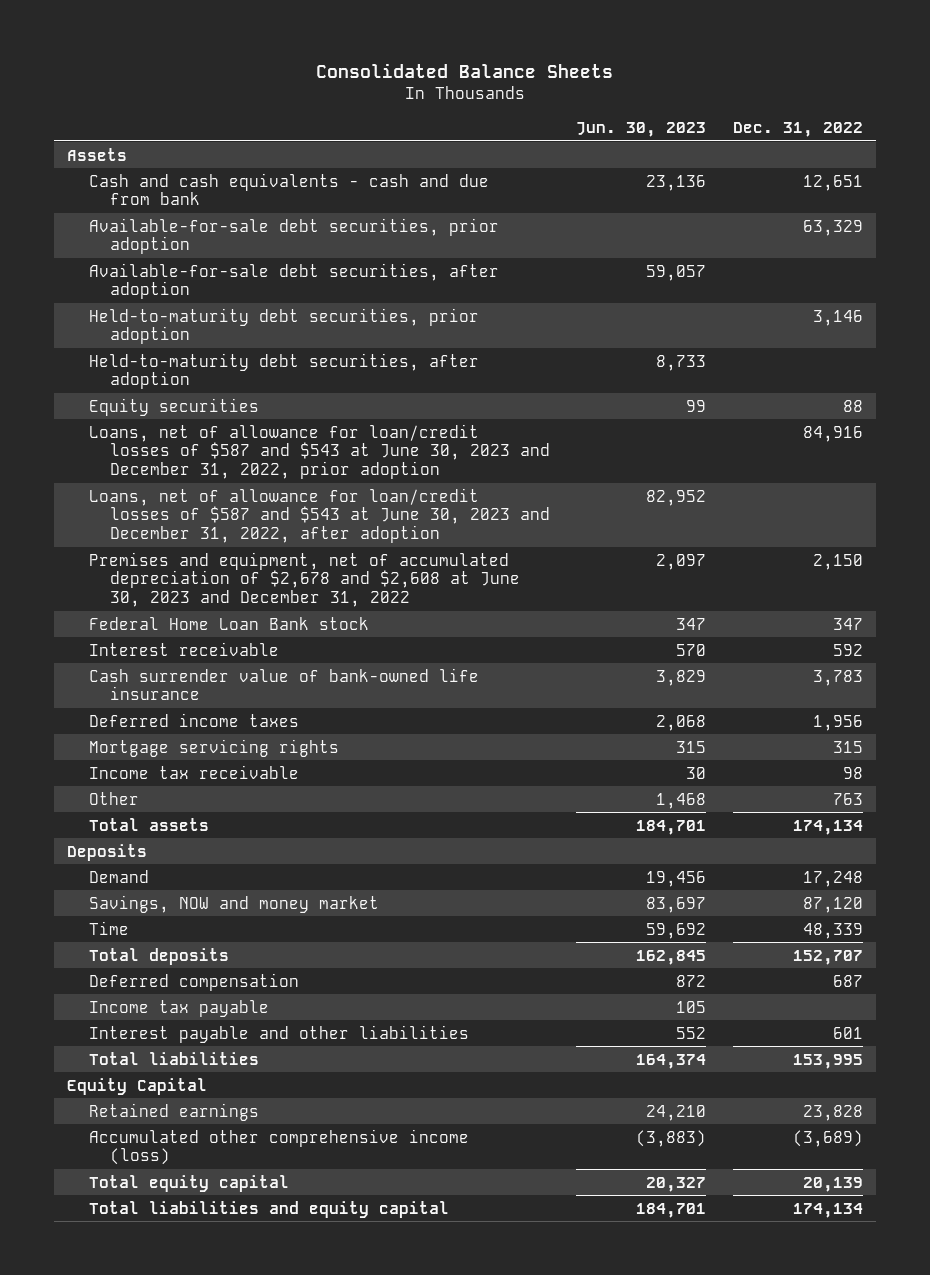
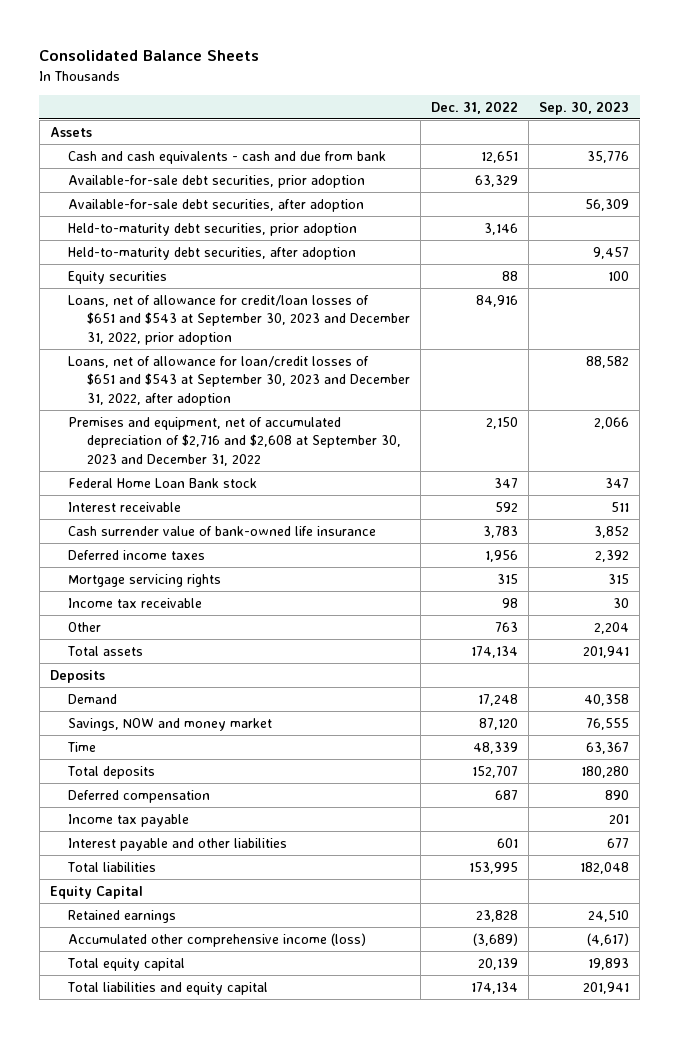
- | Jun. 30, 2023 | Dec. 31, 2022
+ | Dec. 31, 2022 | Sep. 30, 2023
- Loans, net of allowance for loan/credit losses of $587 and $543 at June 30, 2023 and December 31, 2022, prior adoption | | 84,916
- Loans, net of allowance for loan/credit losses of $587 and $543 at June 30, 2023 and December 31, 2022, after adoption | 82,952 |
- Premises and equipment, net of accumulated depreciation of $2,678 and $2,608 at June 30, 2023 and December 31, 2022 | 2,097 | 2,150
+ Loans, net of allowance for credit/loan losses of $651 and $543 at September 30, 2023 and December 31, 2022, prior adoption | 84,916 |
+ Loans, net of allowance for loan/credit losses of $651 and $543 at September 30, 2023 and December 31, 2022, after adoption | | 88,582
+ Premises and equipment, net of accumulated depreciation of $2,716 and $2,608 at September 30, 2023 and December 31, 2022 | 2,150 | 2,066

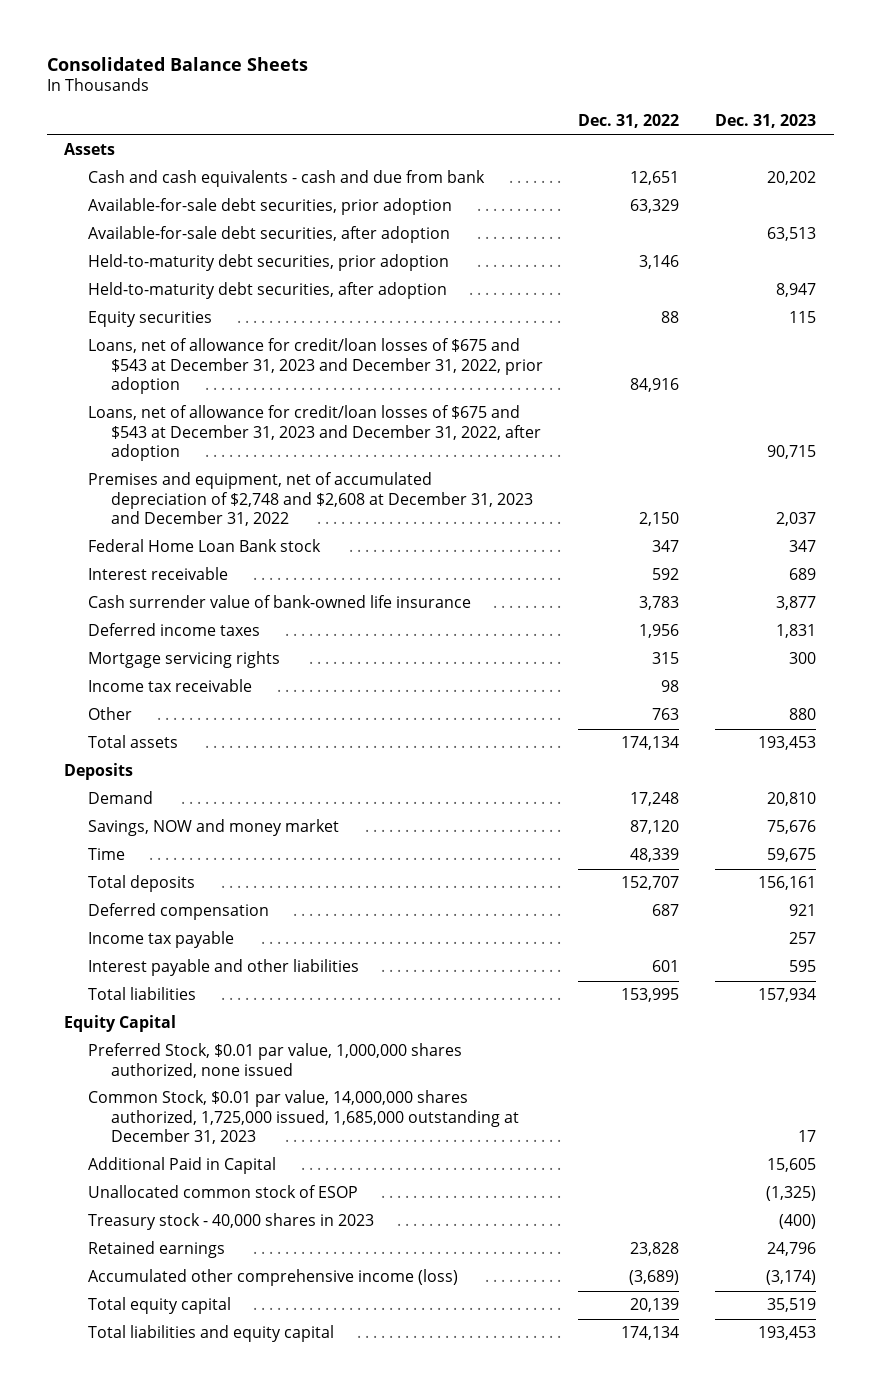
- | Dec. 31, 2022 | Sep. 30, 2023
+ | Dec. 31, 2022 | Dec. 31, 2023
- Loans, net of allowance for credit/loan losses of $651 and $543 at September 30, 2023 and December 31, 2022, prior adoption | 84,916 |
- Loans, net of allowance for loan/credit losses of $651 and $543 at September 30, 2023 and December 31, 2022, after adoption | | 88,582
- Premises and equipment, net of accumulated depreciation of $2,716 and $2,608 at September 30, 2023 and December 31, 2022 | 2,150 | 2,066
+ Loans, net of allowance for credit/loan losses of $675 and $543 at December 31, 2023 and December 31, 2022, prior adoption | 84,916 |
+ Loans, net of allowance for credit/loan losses of $675 and $543 at December 31, 2023 and December 31, 2022, after adoption | | 90,715
+ Premises and equipment, net of accumulated depreciation of $2,748 and $2,608 at December 31, 2023 and December 31, 2022 | 2,150 | 2,037
+ Preferred Stock, $0.01 par value, 1,000,000 shares authorized, none issued
+ Common Stock, $0.01 par value, 14,000,000 shares authorized, 1,725,000 issued, 1,685,000 outstanding at December 31, 2023 | | 17
+ Additional Paid in Capital | | 15,605
+ Unallocated common stock of ESOP | | (1,325)
+ Treasury stock - 40,000 shares in 2023 | | (400)

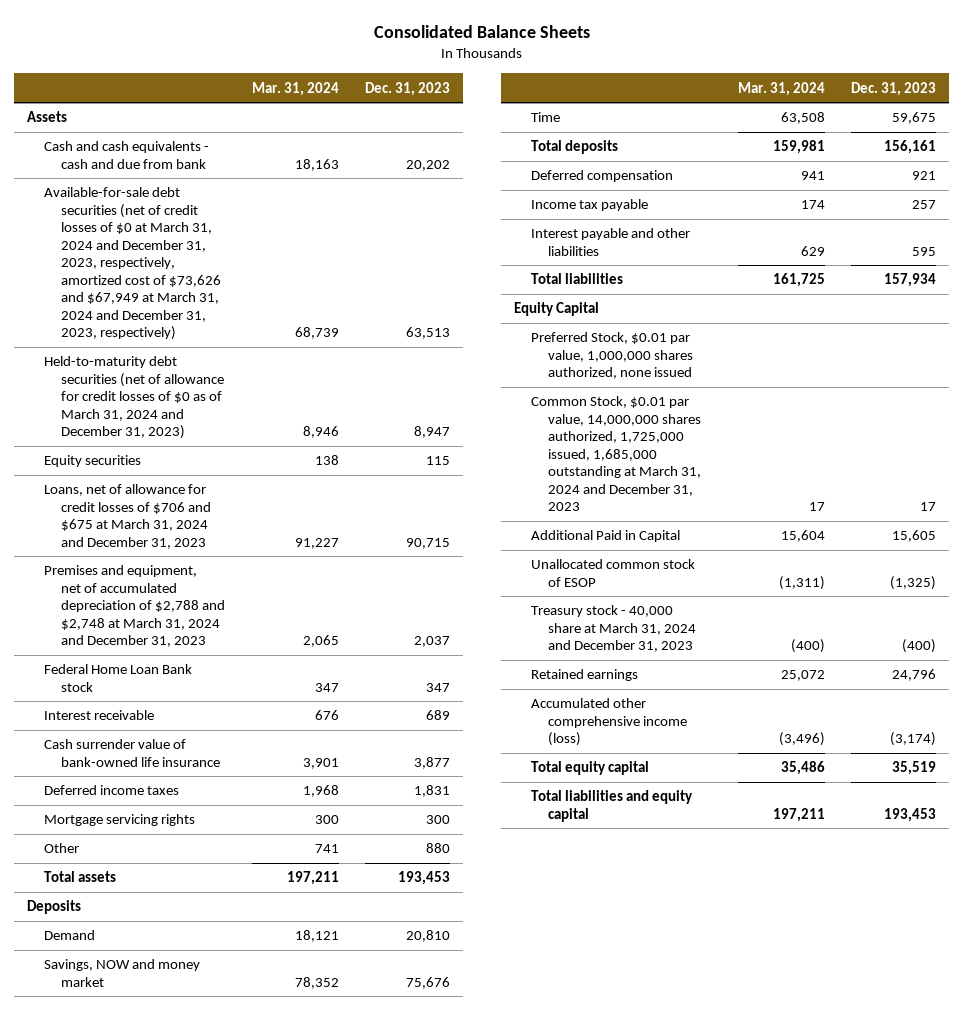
- | Dec. 31, 2022 | Dec. 31, 2023
+ | Mar. 31, 2024 | Dec. 31, 2023
- Available-for-sale debt securities, prior adoption | 63,329 |
- Available-for-sale debt securities, after adoption | | 63,513
- Held-to-maturity debt securities, prior adoption | 3,146 |
- Held-to-maturity debt securities, after adoption | | 8,947
+ Available-for-sale debt securities (net of credit losses of $0 at March 31, 2024 and December 31, 2023, respectively, amortized cost of $73,626 and $67,949 at March 31, 2024 and December 31, 2023, respectively) | 68,739 | 63,513
+ Held-to-maturity debt securities (net of allowance for credit losses of $0 as of March 31, 2024 and December 31, 2023) | 8,946 | 8,947
- Loans, net of allowance for credit/loan losses of $675 and $543 at December 31, 2023 and December 31, 2022, prior adoption | 84,916 |
- Loans, net of allowance for credit/loan losses of $675 and $543 at December 31, 2023 and December 31, 2022, after adoption | | 90,715
- Premises and equipment, net of accumulated depreciation of $2,748 and $2,608 at December 31, 2023 and December 31, 2022 | 2,150 | 2,037
+ Loans, net of allowance for credit losses of $706 and $675 at March 31, 2024 and December 31, 2023 | 91,227 | 90,715
+ Premises and equipment, net of accumulated depreciation of $2,788 and $2,748 at March 31, 2024 and December 31, 2023 | 2,065 | 2,037
- Income tax receivable | 98 |
- Common Stock, $0.01 par value, 14,000,000 shares authorized, 1,725,000 issued, 1,685,000 outstanding at December 31, 2023 | | 17
+ Common Stock, $0.01 par value, 14,000,000 shares authorized, 1,725,000 issued, 1,685,000 outstanding at March 31, 2024 and December 31, 2023 | 17 | 17
- Treasury stock - 40,000 shares in 2023 | | (400)
+ Treasury stock - 40,000 share at March 31, 2024 and December 31, 2023 | (400) | (400)

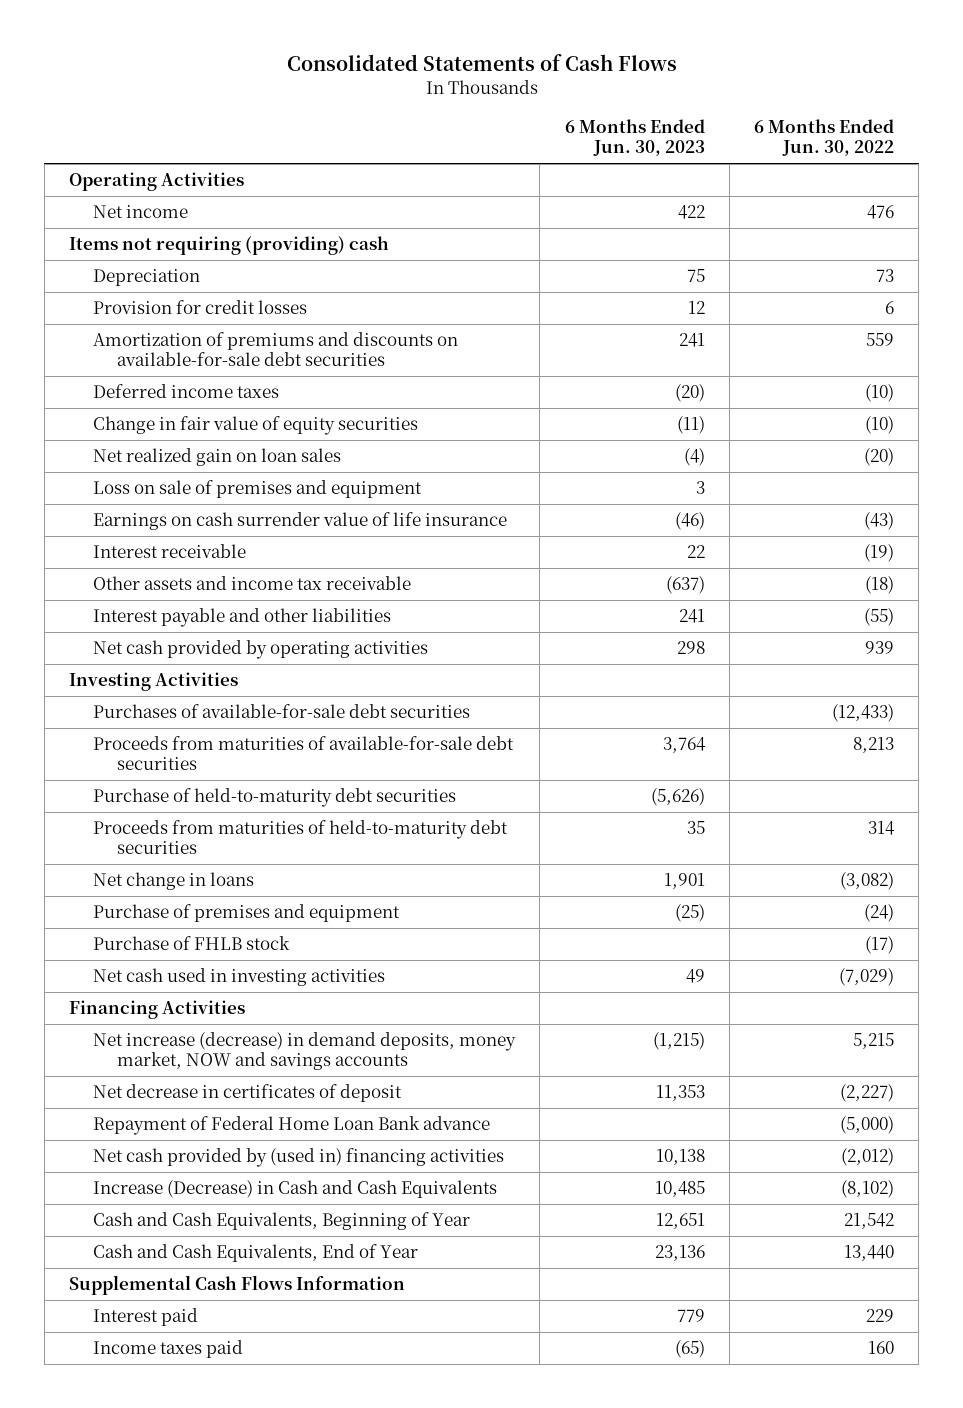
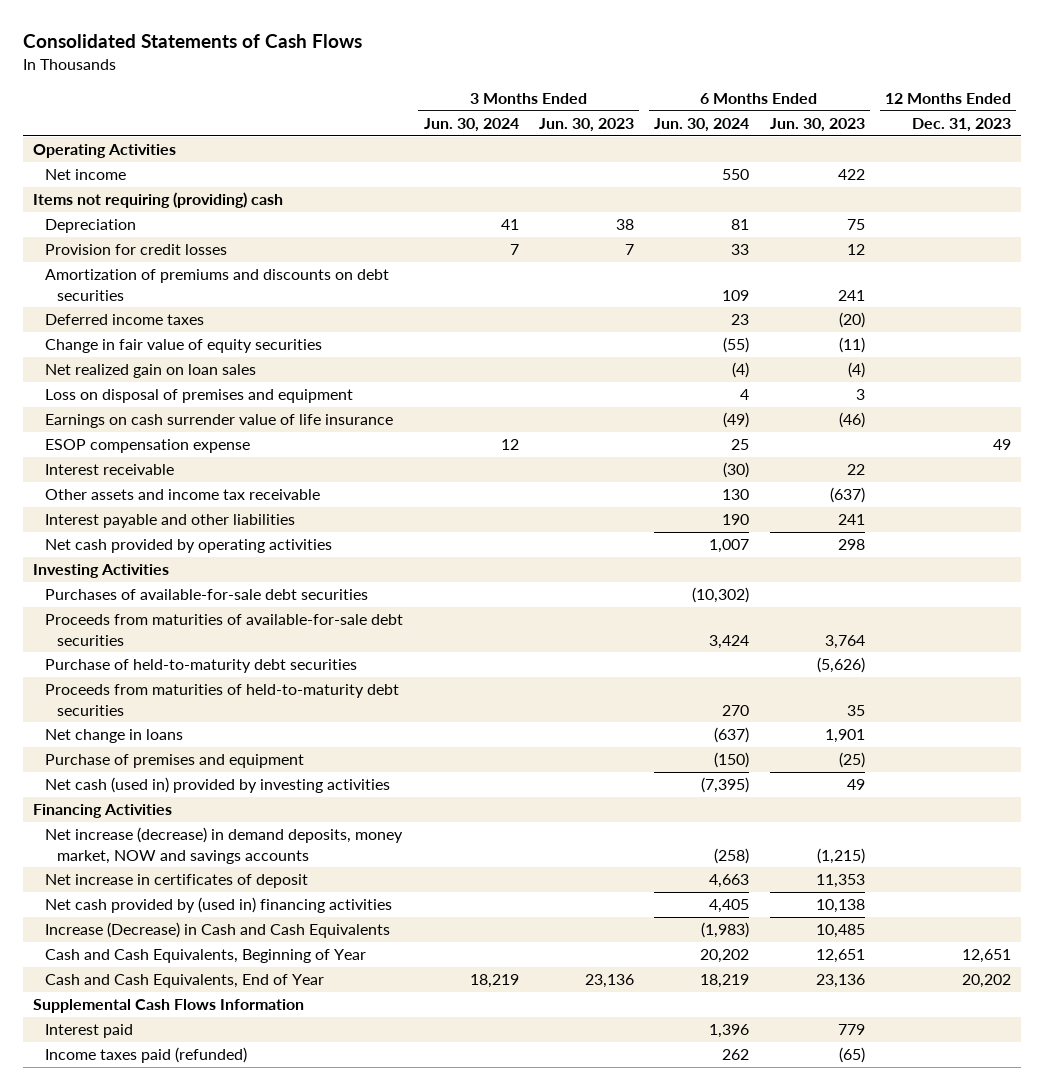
- | 6 Months Ended Jun. 30, 2023 | 6 Months Ended Jun. 30, 2022
+ | 3 Months Ended Jun. 30, 2024 | 3 Months Ended Jun. 30, 2023 | 6 Months Ended Jun. 30, 2024 | 6 Months Ended Jun. 30, 2023 | 12 Months Ended Dec. 31, 2023
- Amortization of premiums and discounts on available-for-sale debt securities | 241 | 559
+ Amortization of premiums and discounts on debt securities | | | 109 | 241 |
- Loss on sale of premises and equipment | 3 |
+ Loss on disposal of premises and equipment | | | 4 | 3 |
+ ESOP compensation expense | 12 | | 25 | | 49
- Purchase of FHLB stock | | (17)
- Net cash used in investing activities | 49 | (7,029)
+ Net cash (used in) provided by investing activities | | | (7,395) | 49 |
- Net decrease in certificates of deposit | 11,353 | (2,227)
- Repayment of Federal Home Loan Bank advance | | (5,000)
+ Net increase in certificates of deposit | | | 4,663 | 11,353 |
- Income taxes paid | (65) | 160
+ Income taxes paid (refunded) | | | 262 | (65) |

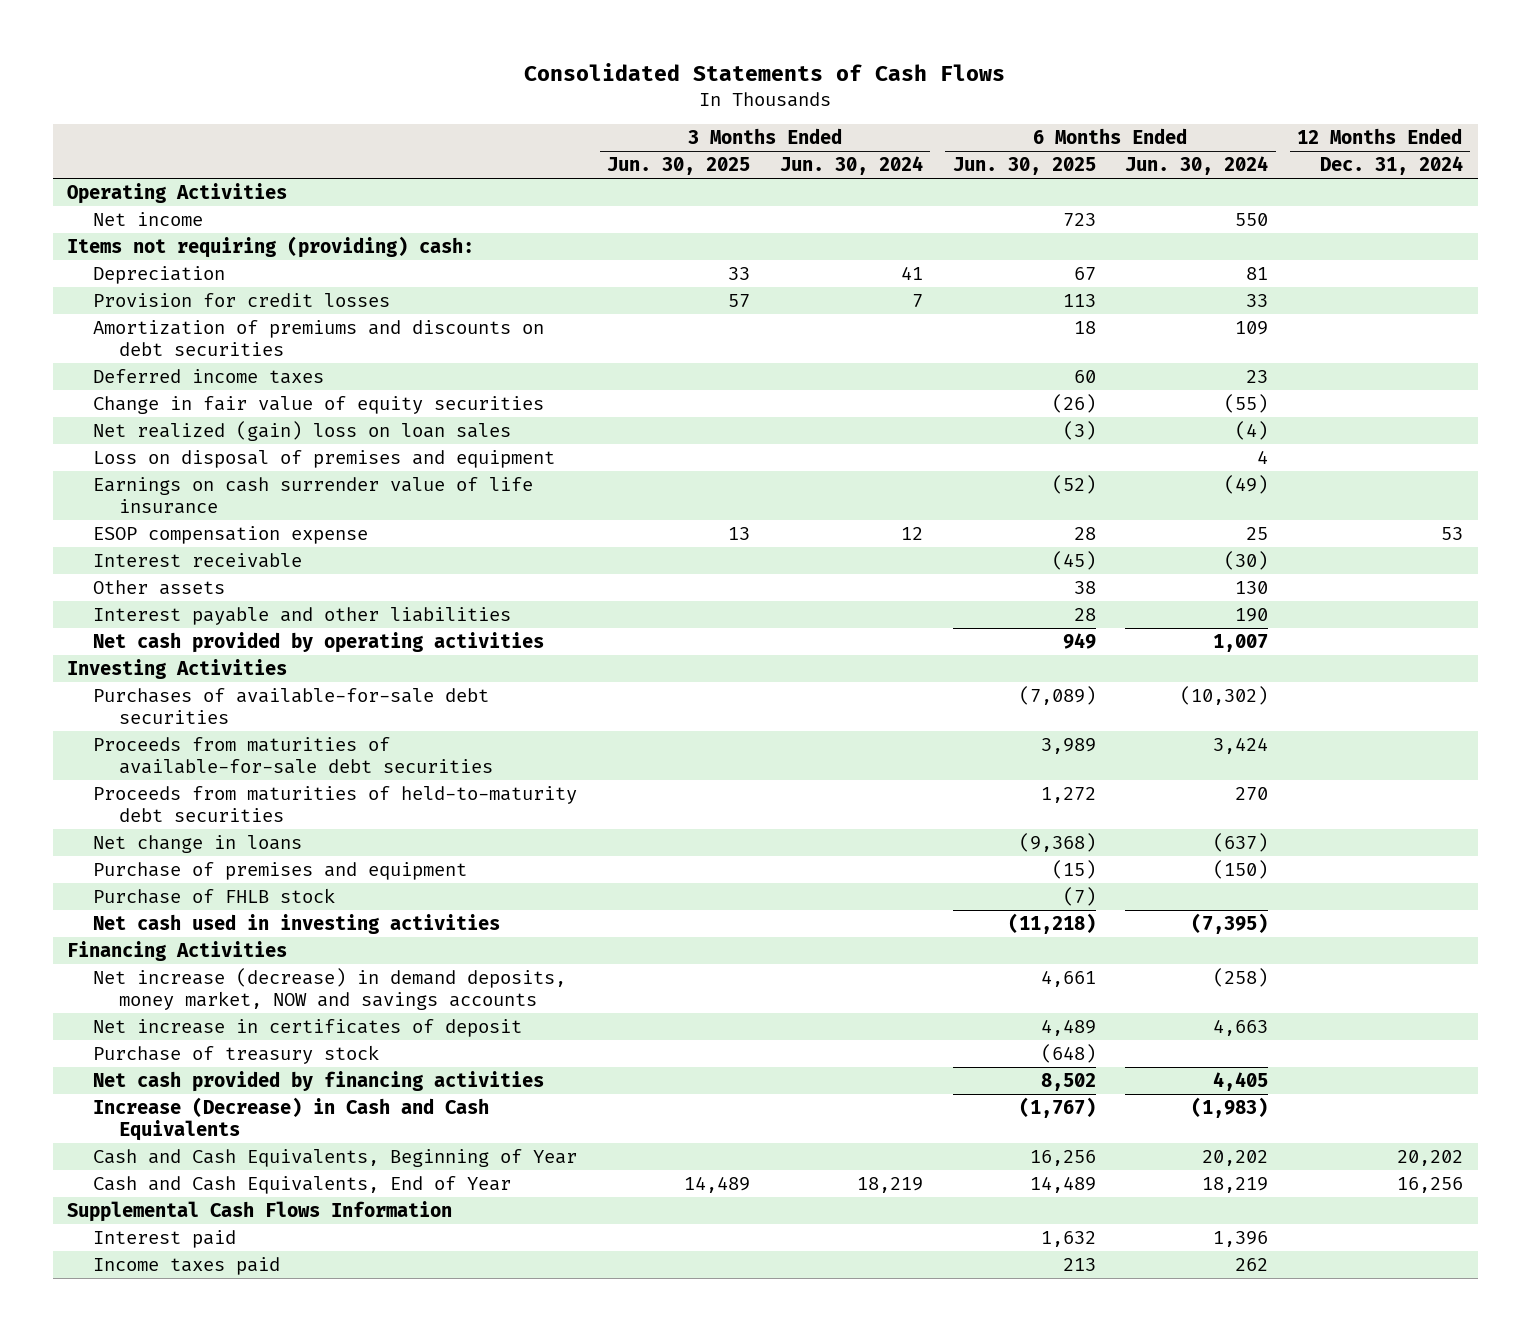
- | 3 Months Ended Jun. 30, 2024 | 3 Months Ended Jun. 30, 2023 | 6 Months Ended Jun. 30, 2024 | 6 Months Ended Jun. 30, 2023 | 12 Months Ended Dec. 31, 2023
+ | 3 Months Ended Jun. 30, 2025 | 3 Months Ended Jun. 30, 2024 | 6 Months Ended Jun. 30, 2025 | 6 Months Ended Jun. 30, 2024 | 12 Months Ended Dec. 31, 2024
- Items not requiring (providing) cash
+ Items not requiring (providing) cash:
- Net realized gain on loan sales | | | (4) | (4) |
+ Net realized (gain) loss on loan sales | | | (3) | (4) |
- Other assets and income tax receivable | | | 130 | (637) |
+ Other assets | | | 38 | 130 |
- Purchase of held-to-maturity debt securities | | | | (5,626) |
- Net cash (used in) provided by investing activities | | | (7,395) | 49 |
+ Purchase of FHLB stock | | | (7) | |
+ Net cash used in investing activities | | | (11,218) | (7,395) |
- Net cash provided by (used in) financing activities | | | 4,405 | 10,138 |
+ Purchase of treasury stock | | | (648) | |
+ Net cash provided by financing activities | | | 8,502 | 4,405 |
- Income taxes paid (refunded) | | | 262 | (65) |
+ Income taxes paid | | | 213 | 262 |

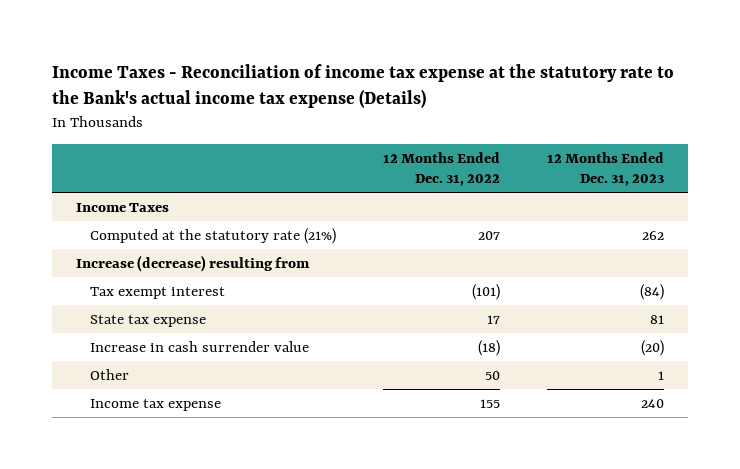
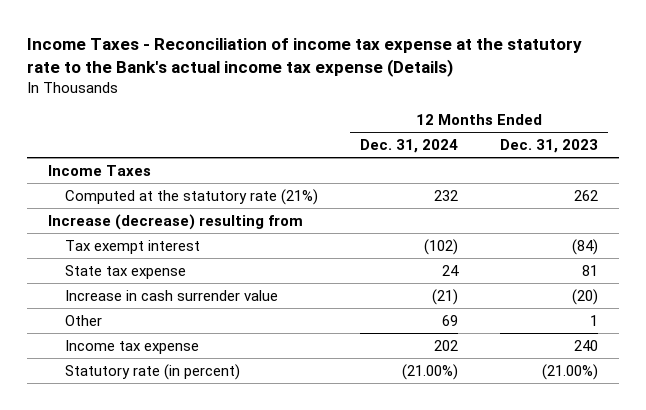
- | 12 Months Ended Dec. 31, 2022 | 12 Months Ended Dec. 31, 2023
+ | 12 Months Ended Dec. 31, 2024 | 12 Months Ended Dec. 31, 2023
+ Statutory rate (in percent) | (21.00%) | (21.00%)

